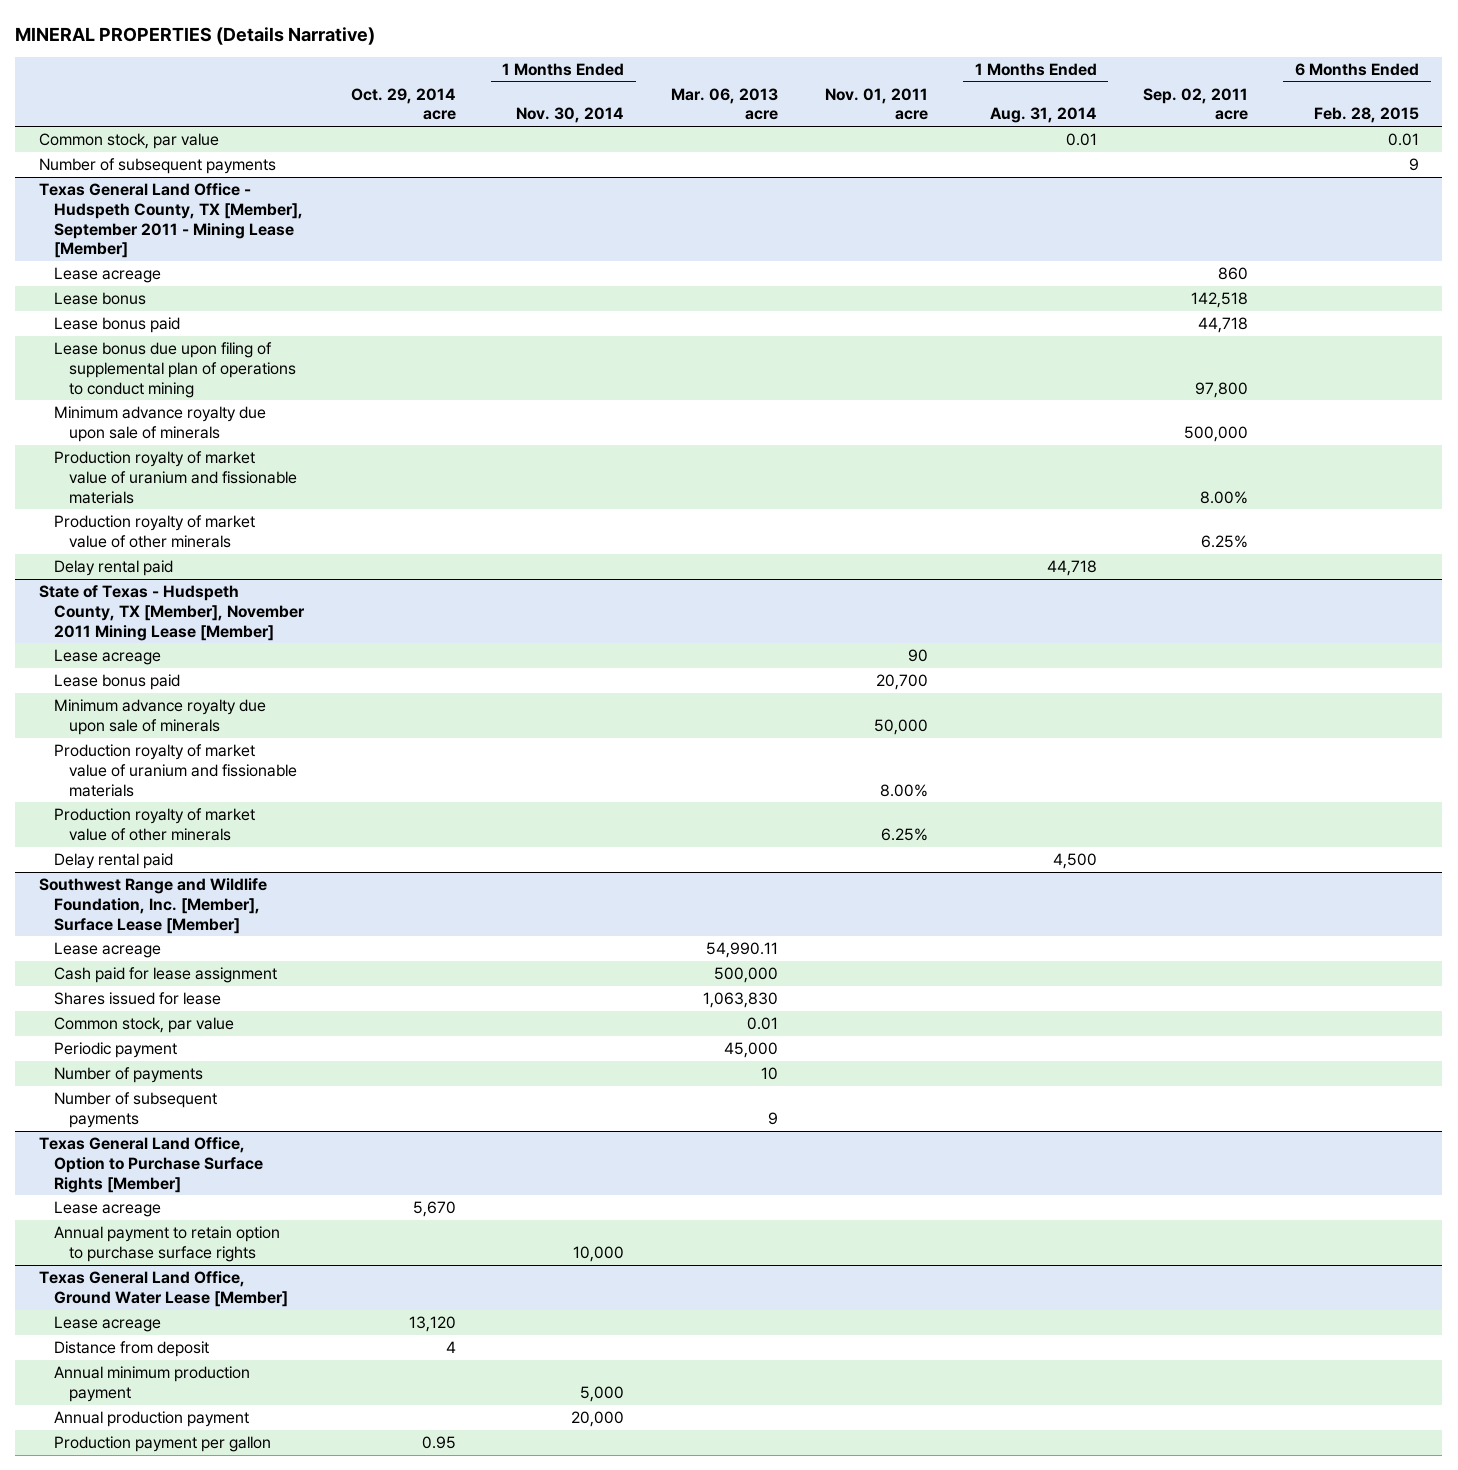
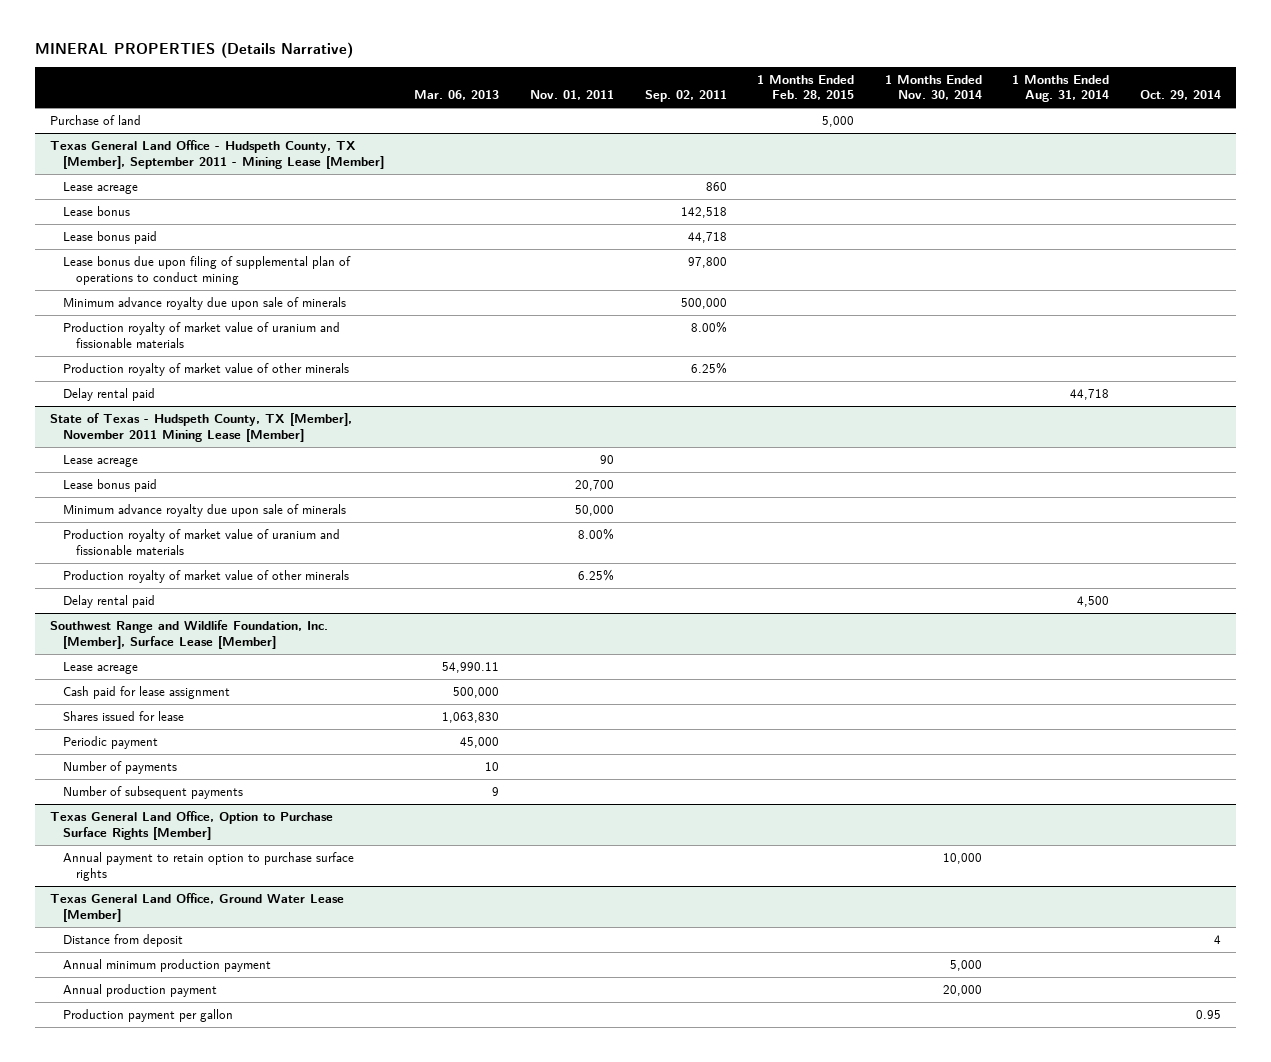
- | Oct. 29, 2014 acre | 1 Months Ended Nov. 30, 2014 | Mar. 06, 2013 acre | Nov. 01, 2011 acre | 1 Months Ended Aug. 31, 2014 | Sep. 02, 2011 acre | 6 Months Ended Feb. 28, 2015
+ | Mar. 06, 2013 | Nov. 01, 2011 | Sep. 02, 2011 | 1 Months Ended Feb. 28, 2015 | 1 Months Ended Nov. 30, 2014 | 1 Months Ended Aug. 31, 2014 | Oct. 29, 2014
- Common stock, par value | | | | | 0.01 | | 0.01
- Number of subsequent payments | | | | | | | 9
+ Purchase of land | | | | 5,000 | | |
@ Southwest Range and Wildlife Foundation, Inc. [Member], Surface Lease [Member]
- Common stock, par value | | | 0.01 | | | |
@ Texas General Land Office, Option to Purchase Surface Rights [Member]
- Lease acreage | 5,670 | | | | | |
@ Texas General Land Office, Ground Water Lease [Member]
- Lease acreage | 13,120 | | | | | |

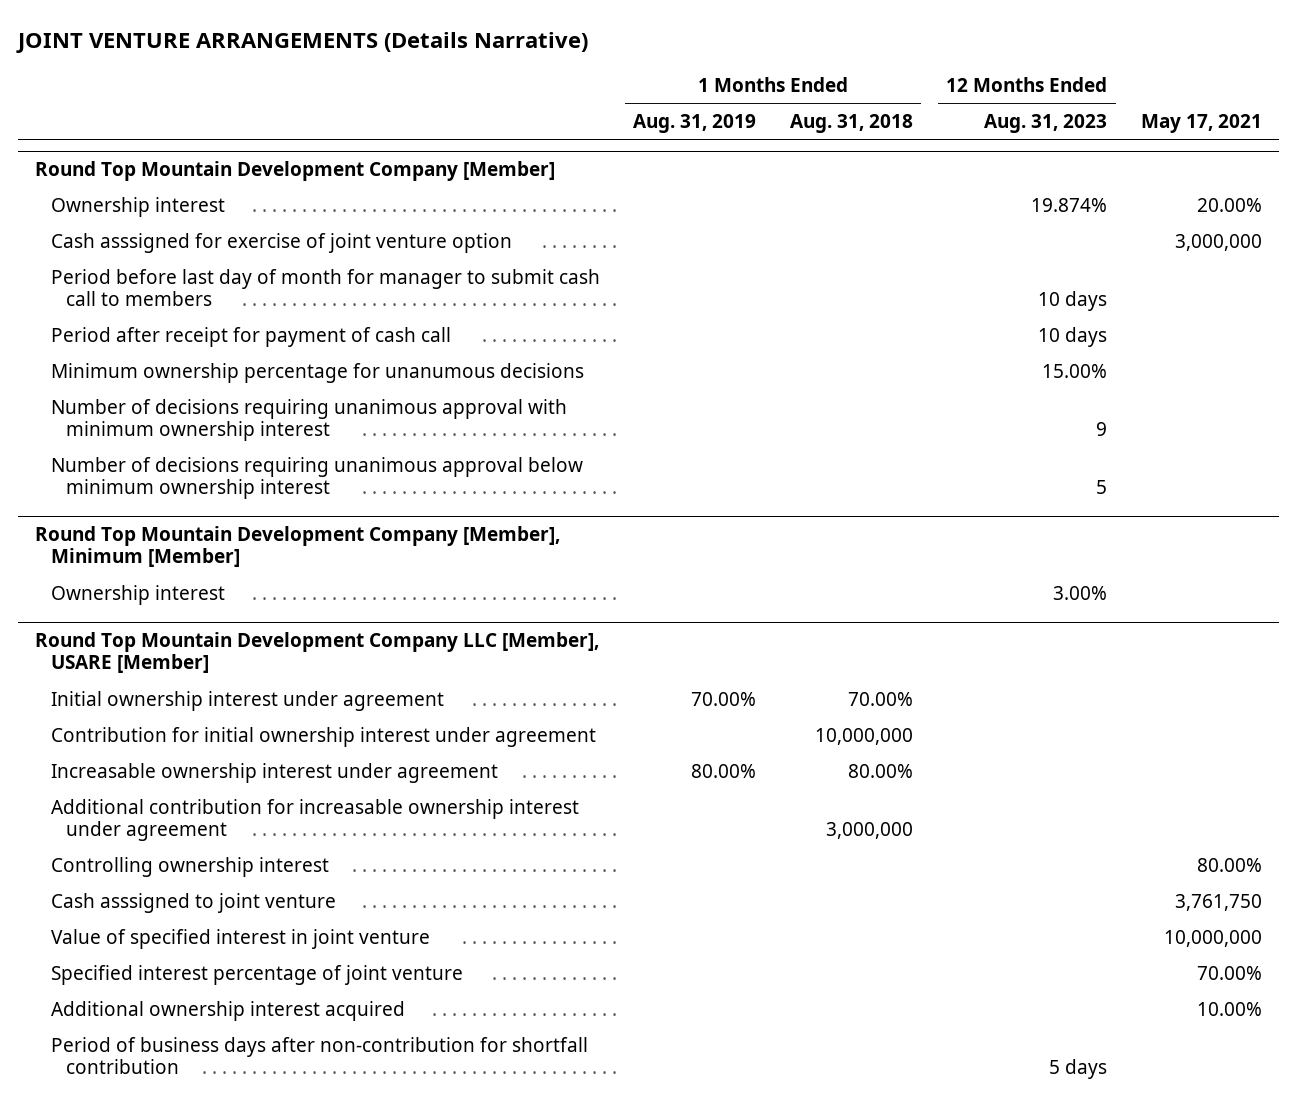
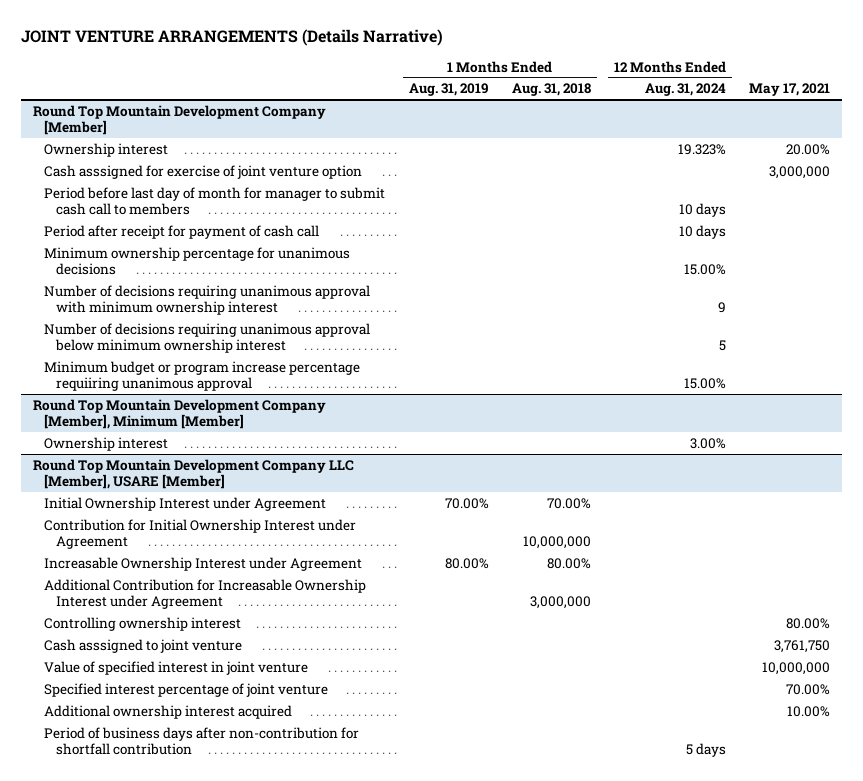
- | 1 Months Ended Aug. 31, 2019 | 1 Months Ended Aug. 31, 2018 | 12 Months Ended Aug. 31, 2023 | May 17, 2021
+ | 1 Months Ended Aug. 31, 2019 | 1 Months Ended Aug. 31, 2018 | 12 Months Ended Aug. 31, 2024 | May 17, 2021
@ Round Top Mountain Development Company [Member]
- Minimum ownership percentage for unanumous decisions | | | 15.00% |
+ Minimum ownership percentage for unanimous decisions | | | 15.00% |
+ Minimum budget or program increase percentage requiiring unanimous approval | | | 15.00% |
@ Round Top Mountain Development Company LLC [Member], USARE [Member]
- Initial ownership interest under agreement | 70.00% | 70.00% | |
- Contribution for initial ownership interest under agreement | | 10,000,000 | |
- Increasable ownership interest under agreement | 80.00% | 80.00% | |
- Additional contribution for increasable ownership interest under agreement | | 3,000,000 | |
+ Initial Ownership Interest under Agreement | 70.00% | 70.00% | |
+ Contribution for Initial Ownership Interest under Agreement | | 10,000,000 | |
+ Increasable Ownership Interest under Agreement | 80.00% | 80.00% | |
+ Additional Contribution for Increasable Ownership Interest under Agreement | | 3,000,000 | |

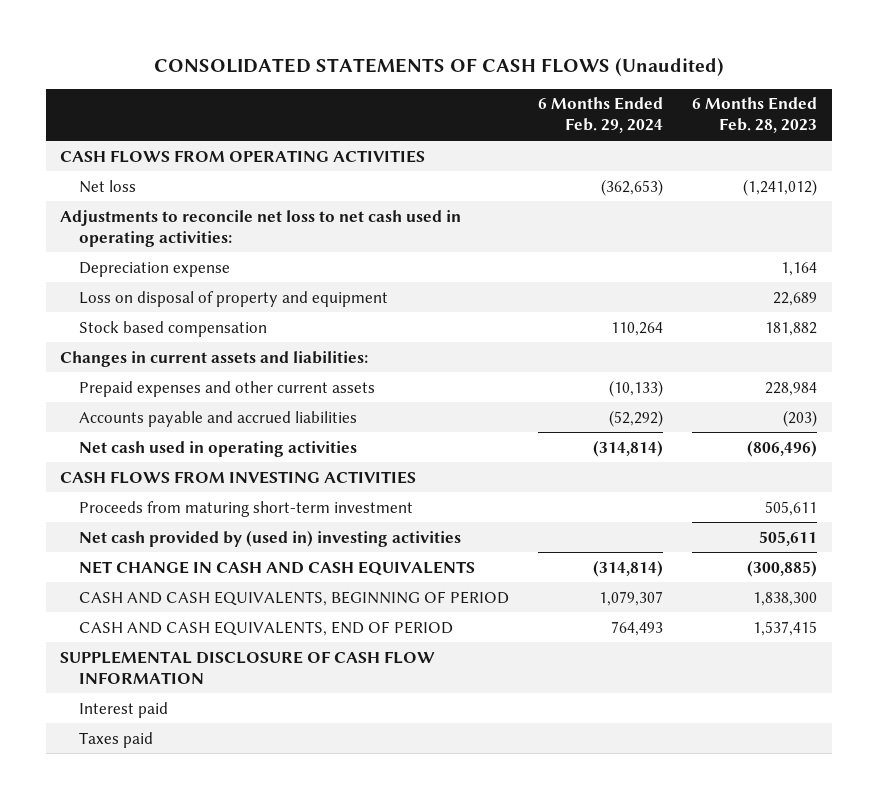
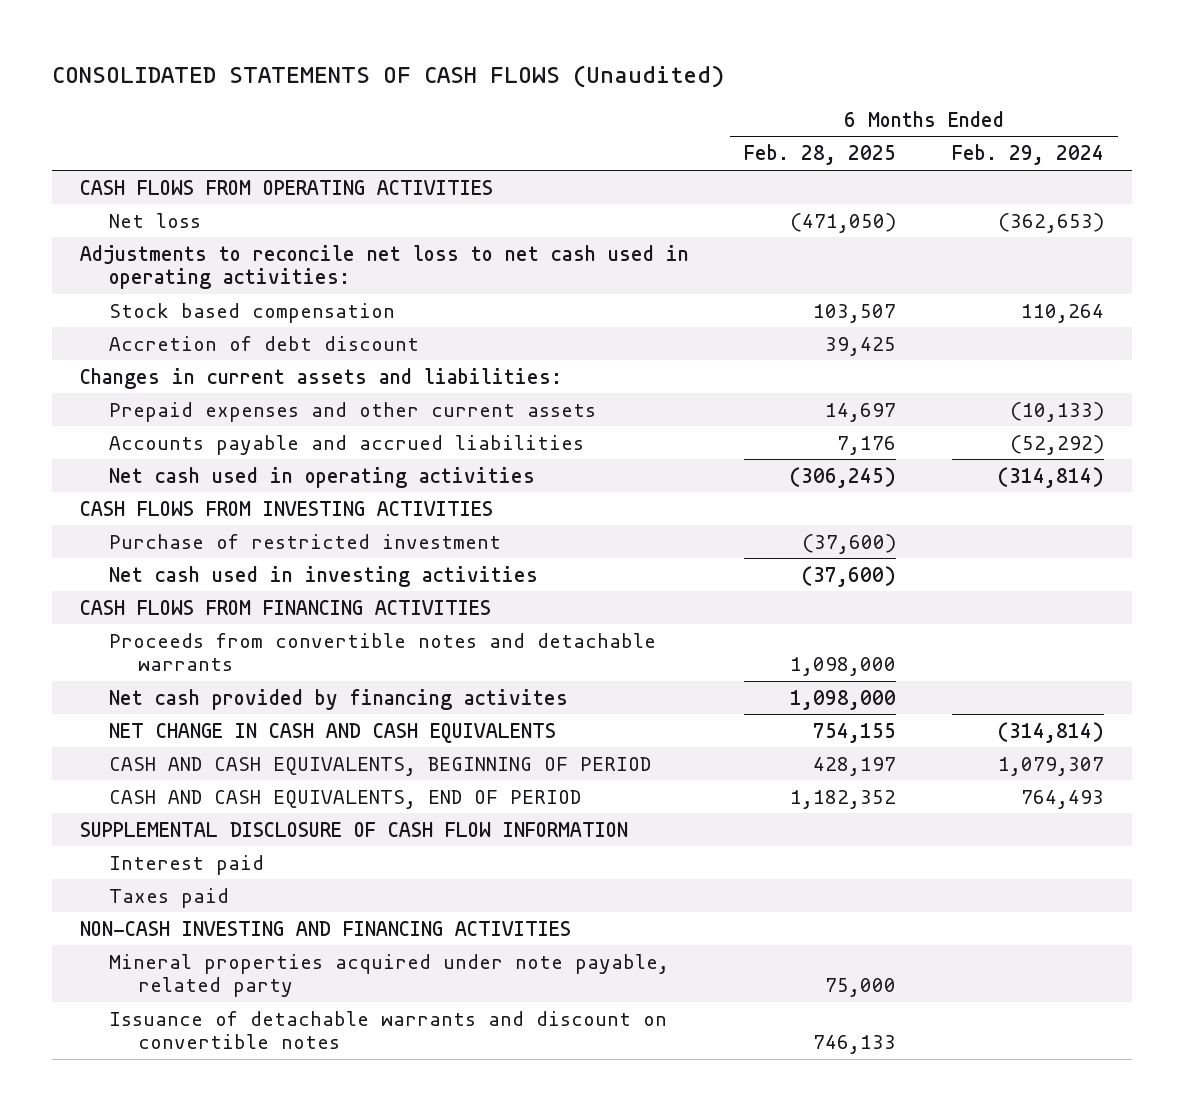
- | 6 Months Ended Feb. 29, 2024 | 6 Months Ended Feb. 28, 2023
+ | 6 Months Ended Feb. 28, 2025 | 6 Months Ended Feb. 29, 2024
- Depreciation expense | | 1,164
- Loss on disposal of property and equipment | | 22,689
+ Accretion of debt discount | 39,425 |
- Proceeds from maturing short-term investment | | 505,611
- Net cash provided by (used in) investing activities | | 505,611
+ Purchase of restricted investment | (37,600) |
+ Net cash used in investing activities | (37,600) |
+ CASH FLOWS FROM FINANCING ACTIVITIES
+ Proceeds from convertible notes and detachable warrants | 1,098,000 |
+ Net cash provided by financing activites | 1,098,000 |
+ NON-CASH INVESTING AND FINANCING ACTIVITIES
+ Mineral properties acquired under note payable, related party | 75,000 |
+ Issuance of detachable warrants and discount on convertible notes | 746,133 |

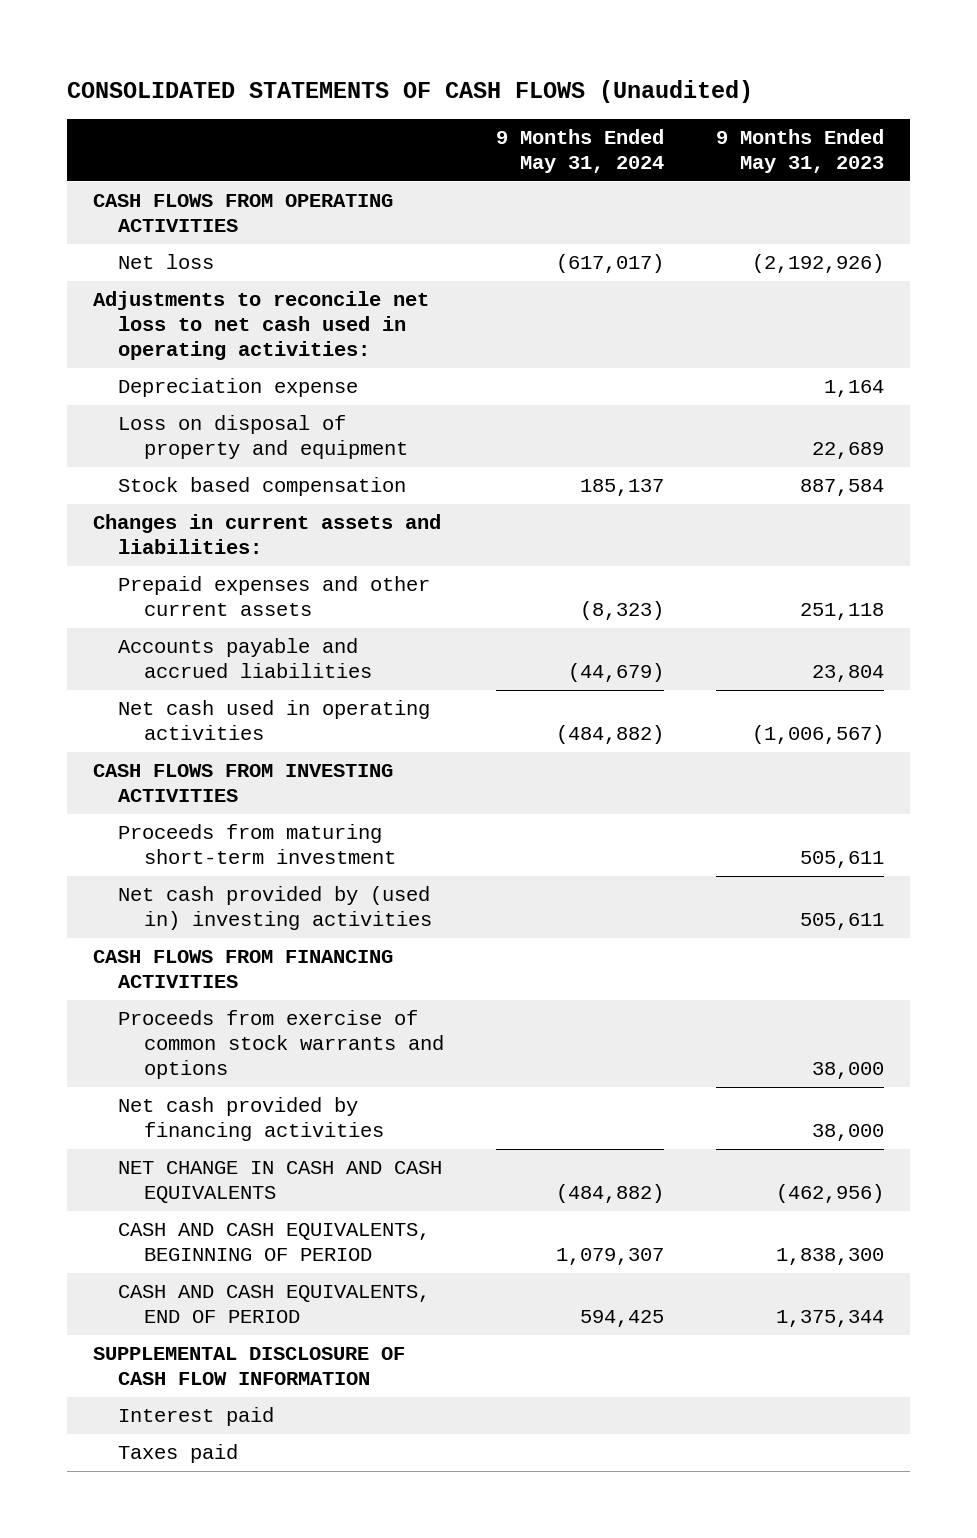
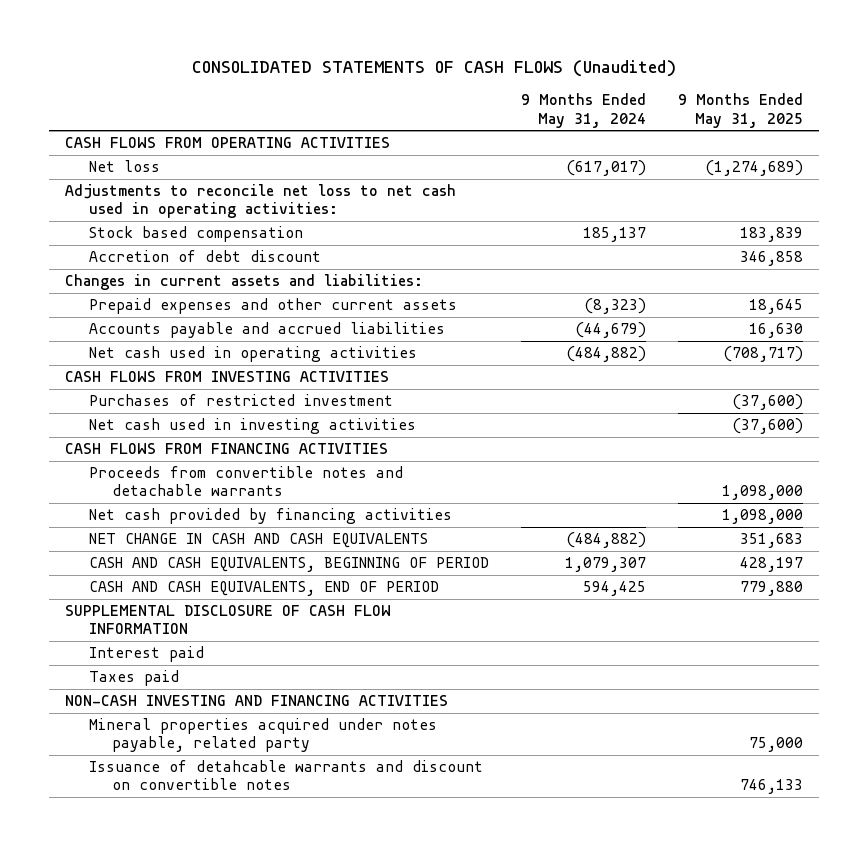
- | 9 Months Ended May 31, 2024 | 9 Months Ended May 31, 2023
+ | 9 Months Ended May 31, 2024 | 9 Months Ended May 31, 2025
- Depreciation expense | | 1,164
- Loss on disposal of property and equipment | | 22,689
+ Accretion of debt discount | | 346,858
- Proceeds from maturing short-term investment | | 505,611
- Net cash provided by (used in) investing activities | | 505,611
+ Purchases of restricted investment | | (37,600)
+ Net cash used in investing activities | | (37,600)
- Proceeds from exercise of common stock warrants and options | | 38,000
+ Proceeds from convertible notes and detachable warrants | | 1,098,000
+ NON-CASH INVESTING AND FINANCING ACTIVITIES
+ Mineral properties acquired under notes payable, related party | | 75,000
+ Issuance of detahcable warrants and discount on convertible notes | | 746,133

